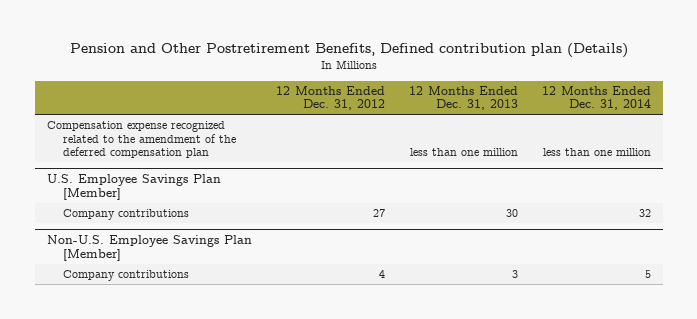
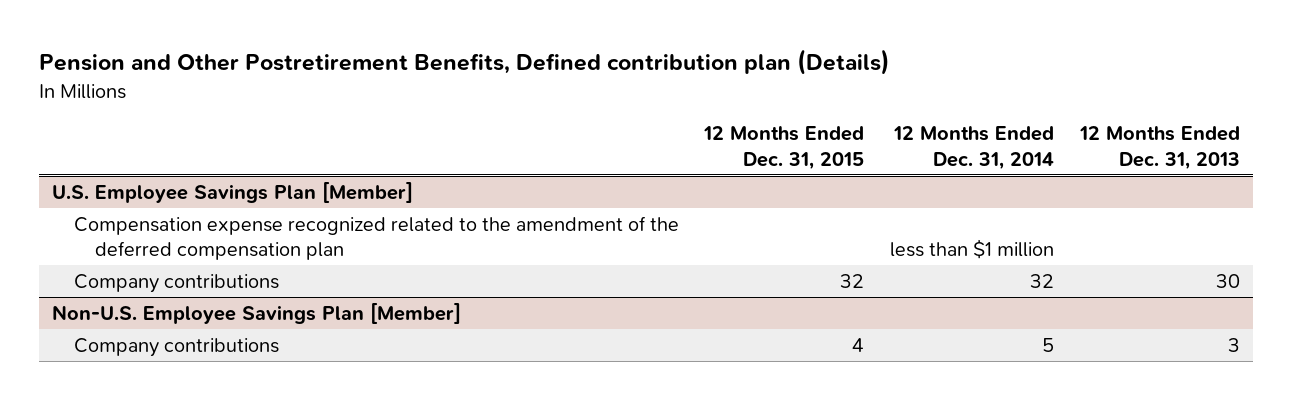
- | 12 Months Ended Dec. 31, 2012 | 12 Months Ended Dec. 31, 2013 | 12 Months Ended Dec. 31, 2014
+ | 12 Months Ended Dec. 31, 2015 | 12 Months Ended Dec. 31, 2014 | 12 Months Ended Dec. 31, 2013
- Compensation expense recognized related to the amendment of the deferred compensation plan | | less than one million | less than one million
@ U.S. Employee Savings Plan [Member]
+ Compensation expense recognized related to the amendment of the deferred compensation plan | | less than $1 million |

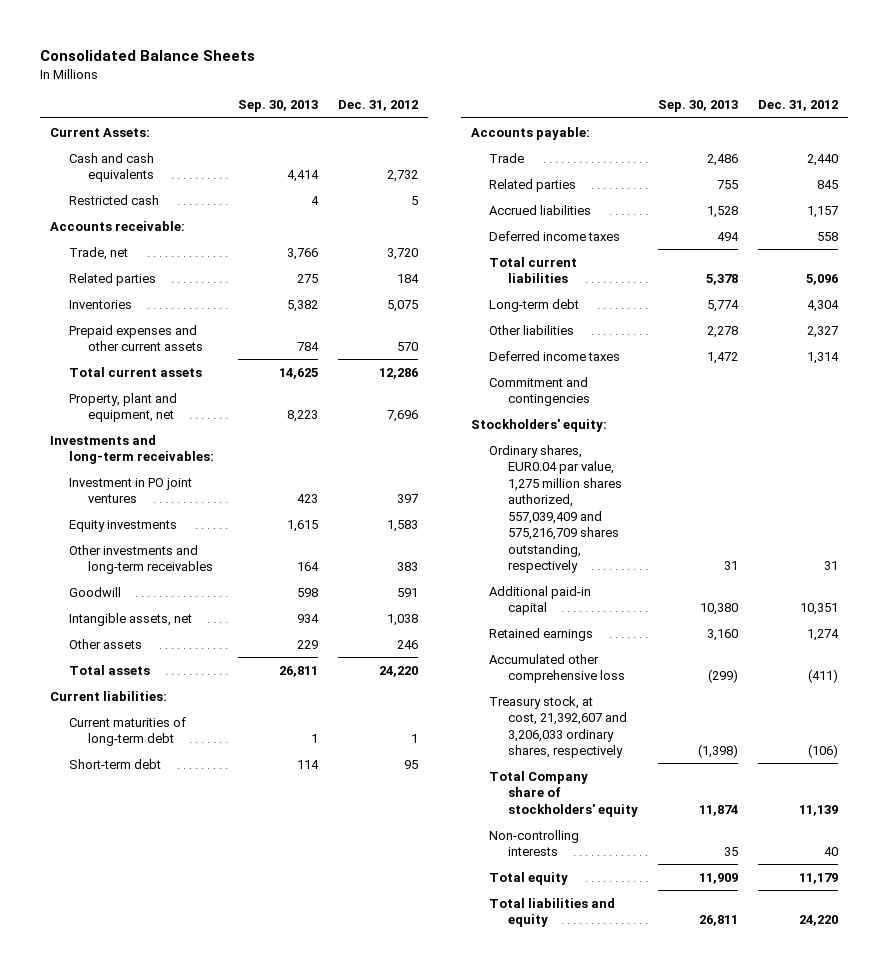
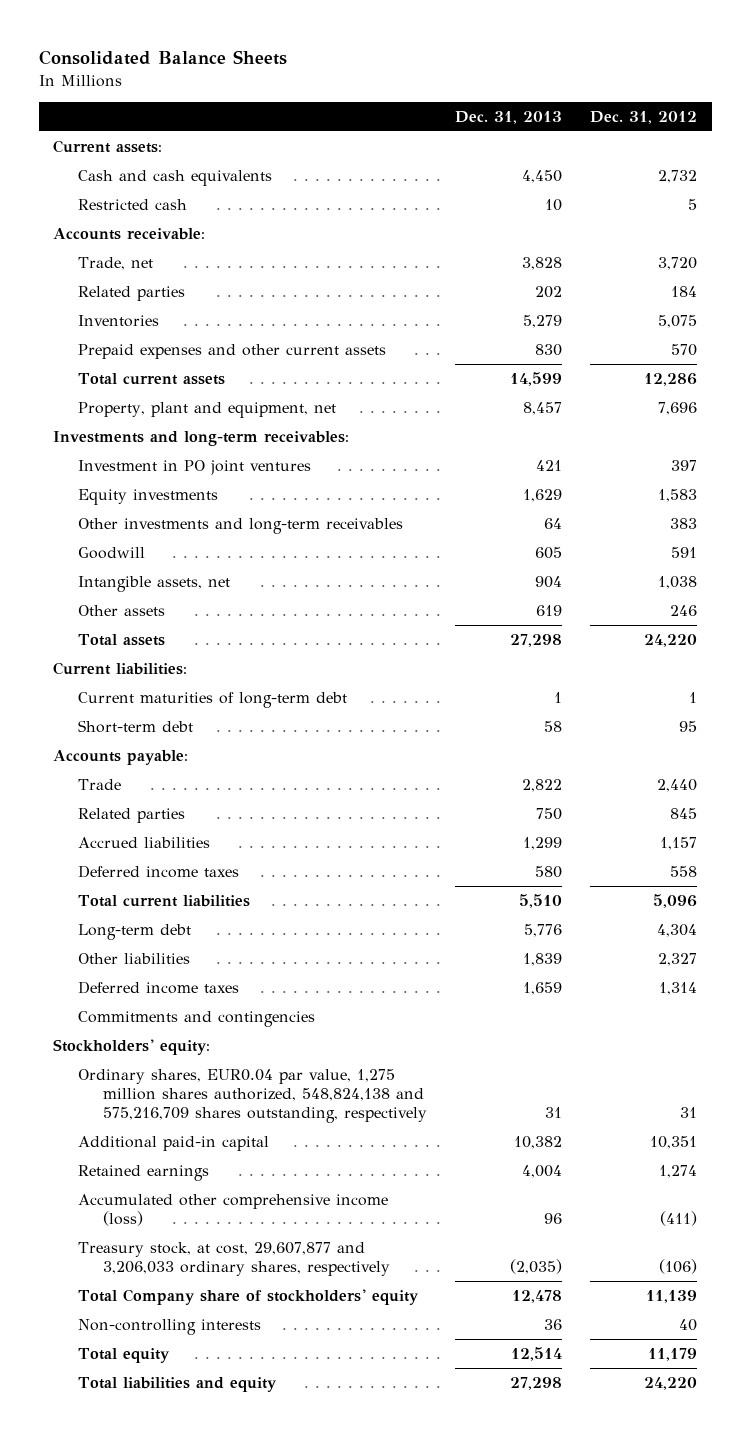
- | Sep. 30, 2013 | Dec. 31, 2012
+ | Dec. 31, 2013 | Dec. 31, 2012
- Current Assets:
+ Current assets:
- Commitment and contingencies
+ Commitments and contingencies
- Ordinary shares, EUR0.04 par value, 1,275 million shares authorized, 557,039,409 and 575,216,709 shares outstanding, respectively | 31 | 31
+ Ordinary shares, EUR0.04 par value, 1,275 million shares authorized, 548,824,138 and 575,216,709 shares outstanding, respectively | 31 | 31
- Accumulated other comprehensive loss | (299) | (411)
- Treasury stock, at cost, 21,392,607 and 3,206,033 ordinary shares, respectively | (1,398) | (106)
+ Accumulated other comprehensive income (loss) | 96 | (411)
+ Treasury stock, at cost, 29,607,877 and 3,206,033 ordinary shares, respectively | (2,035) | (106)

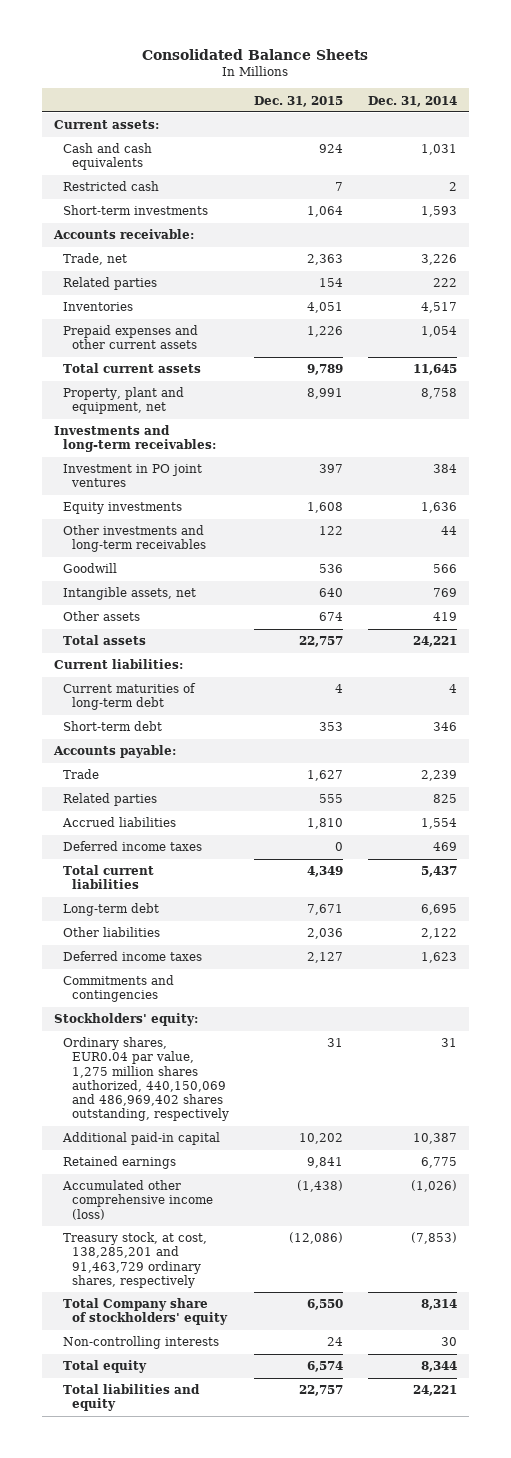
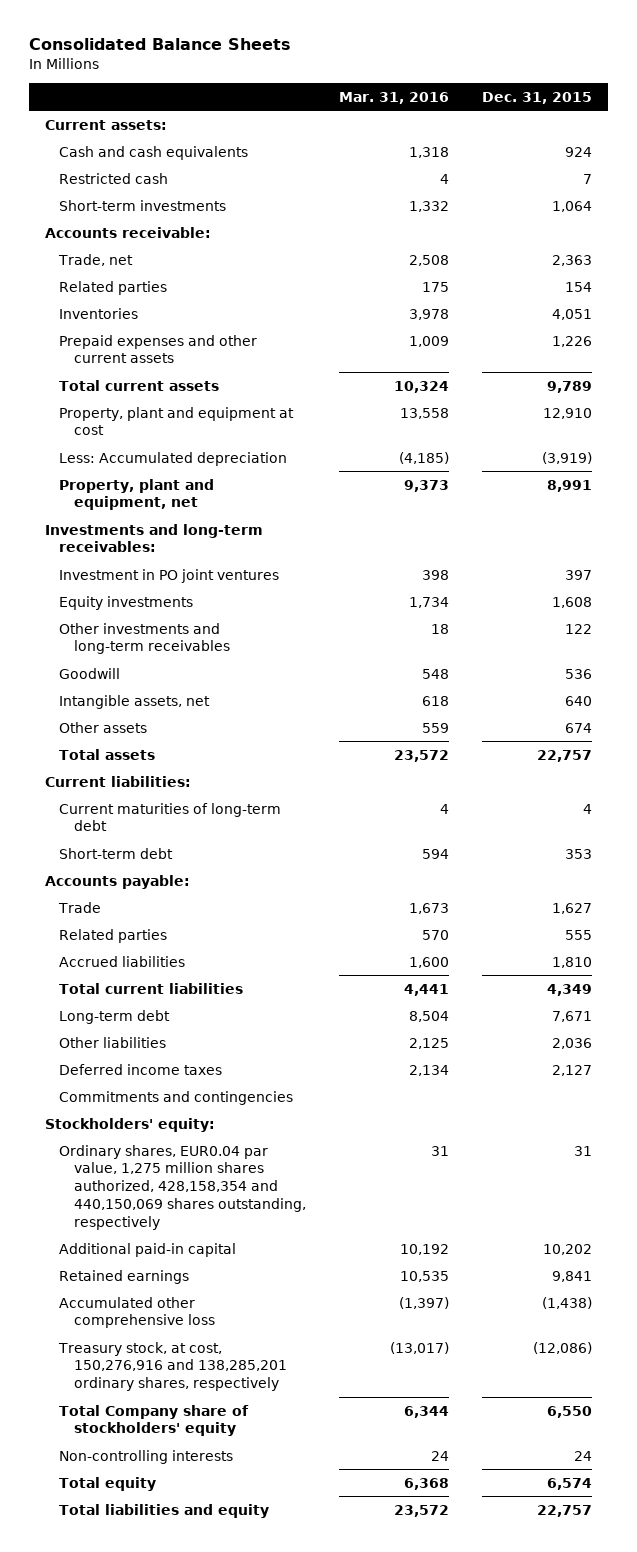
- | Dec. 31, 2015 | Dec. 31, 2014
+ | Mar. 31, 2016 | Dec. 31, 2015
+ Property, plant and equipment at cost | 13,558 | 12,910
+ Less: Accumulated depreciation | (4,185) | (3,919)
- Deferred income taxes | 0 | 469
- Ordinary shares, EUR0.04 par value, 1,275 million shares authorized, 440,150,069 and 486,969,402 shares outstanding, respectively | 31 | 31
+ Ordinary shares, EUR0.04 par value, 1,275 million shares authorized, 428,158,354 and 440,150,069 shares outstanding, respectively | 31 | 31
- Accumulated other comprehensive income (loss) | (1,438) | (1,026)
- Treasury stock, at cost, 138,285,201 and 91,463,729 ordinary shares, respectively | (12,086) | (7,853)
+ Accumulated other comprehensive loss | (1,397) | (1,438)
+ Treasury stock, at cost, 150,276,916 and 138,285,201 ordinary shares, respectively | (13,017) | (12,086)

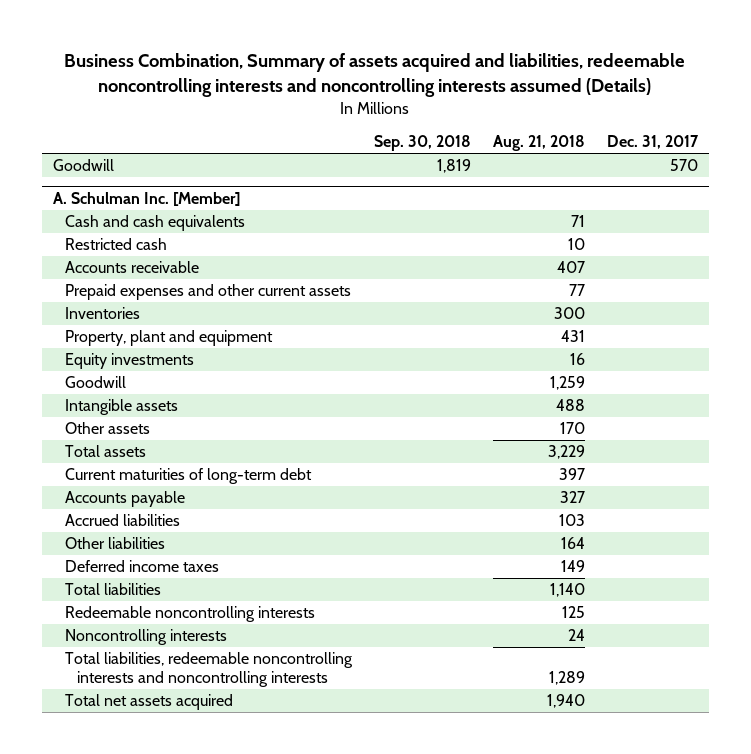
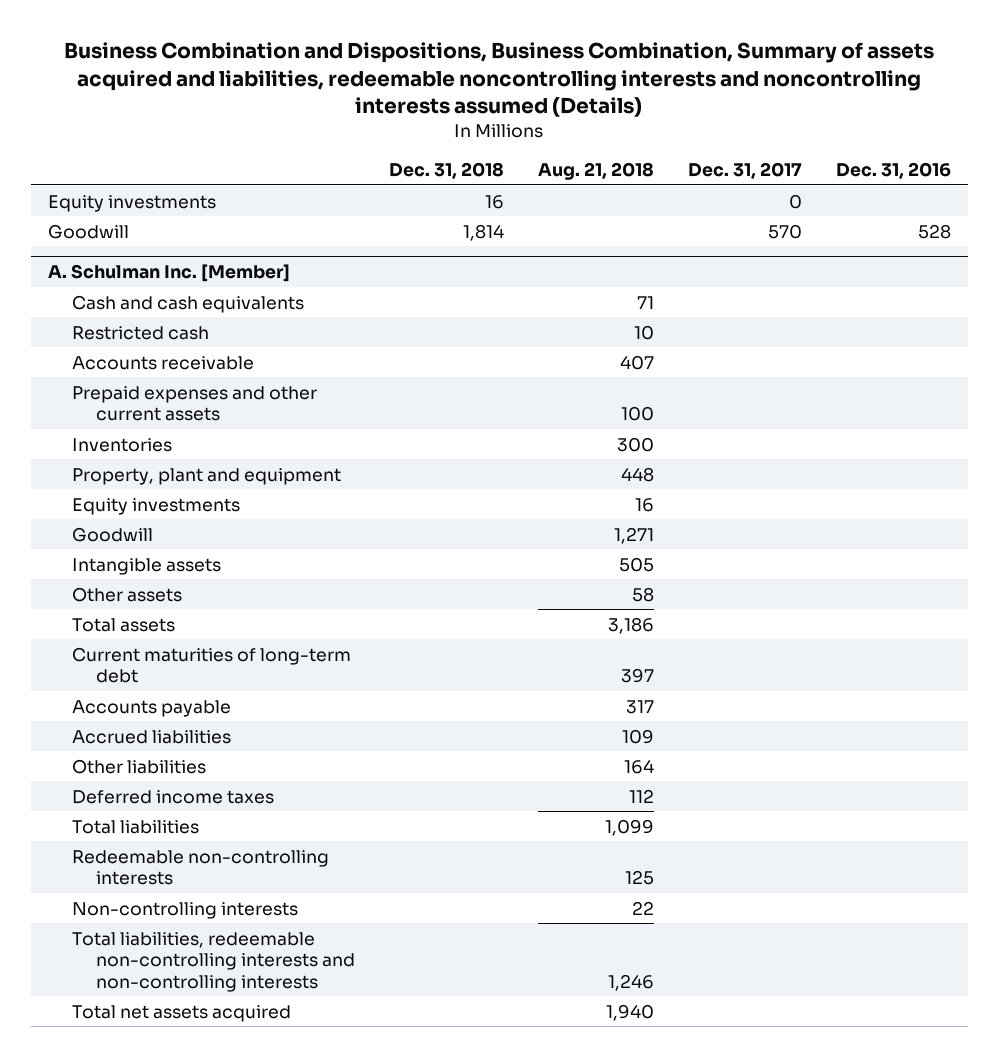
- Business Combination, Summary of assets acquired and liabilities, redeemable noncontrolling interests and noncontrolling interests assumed (Details)
+ Business Combination and Dispositions, Business Combination, Summary of assets acquired and liabilities, redeemable noncontrolling interests and noncontrolling interests assumed (Details)
- | Sep. 30, 2018 | Aug. 21, 2018 | Dec. 31, 2017
+ | Dec. 31, 2018 | Aug. 21, 2018 | Dec. 31, 2017 | Dec. 31, 2016
+ Equity investments | 16 | | 0 |
@ A. Schulman Inc. [Member]
- Prepaid expenses and other current assets | | 77 |
+ Prepaid expenses and other current assets | | 100 | |
- Property, plant and equipment | | 431 |
+ Property, plant and equipment | | 448 | |
- Goodwill | | 1,259 |
- Intangible assets | | 488 |
- Other assets | | 170 |
- Total assets | | 3,229 |
+ Goodwill | | 1,271 | |
+ Intangible assets | | 505 | |
+ Other assets | | 58 | |
+ Total assets | | 3,186 | |
- Accounts payable | | 327 |
- Accrued liabilities | | 103 |
+ Accounts payable | | 317 | |
+ Accrued liabilities | | 109 | |
- Deferred income taxes | | 149 |
- Total liabilities | | 1,140 |
- Redeemable noncontrolling interests | | 125 |
- Noncontrolling interests | | 24 |
- Total liabilities, redeemable noncontrolling interests and noncontrolling interests | | 1,289 |
+ Deferred income taxes | | 112 | |
+ Total liabilities | | 1,099 | |
+ Redeemable non-controlling interests | | 125 | |
+ Non-controlling interests | | 22 | |
+ Total liabilities, redeemable non-controlling interests and non-controlling interests | | 1,246 | |

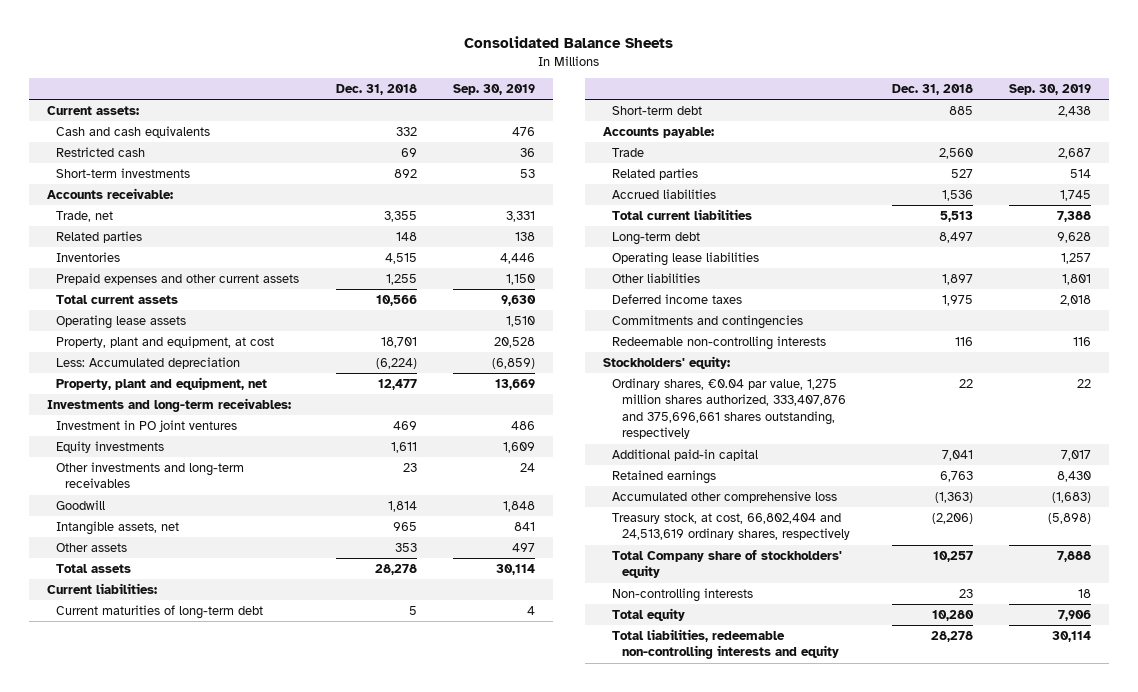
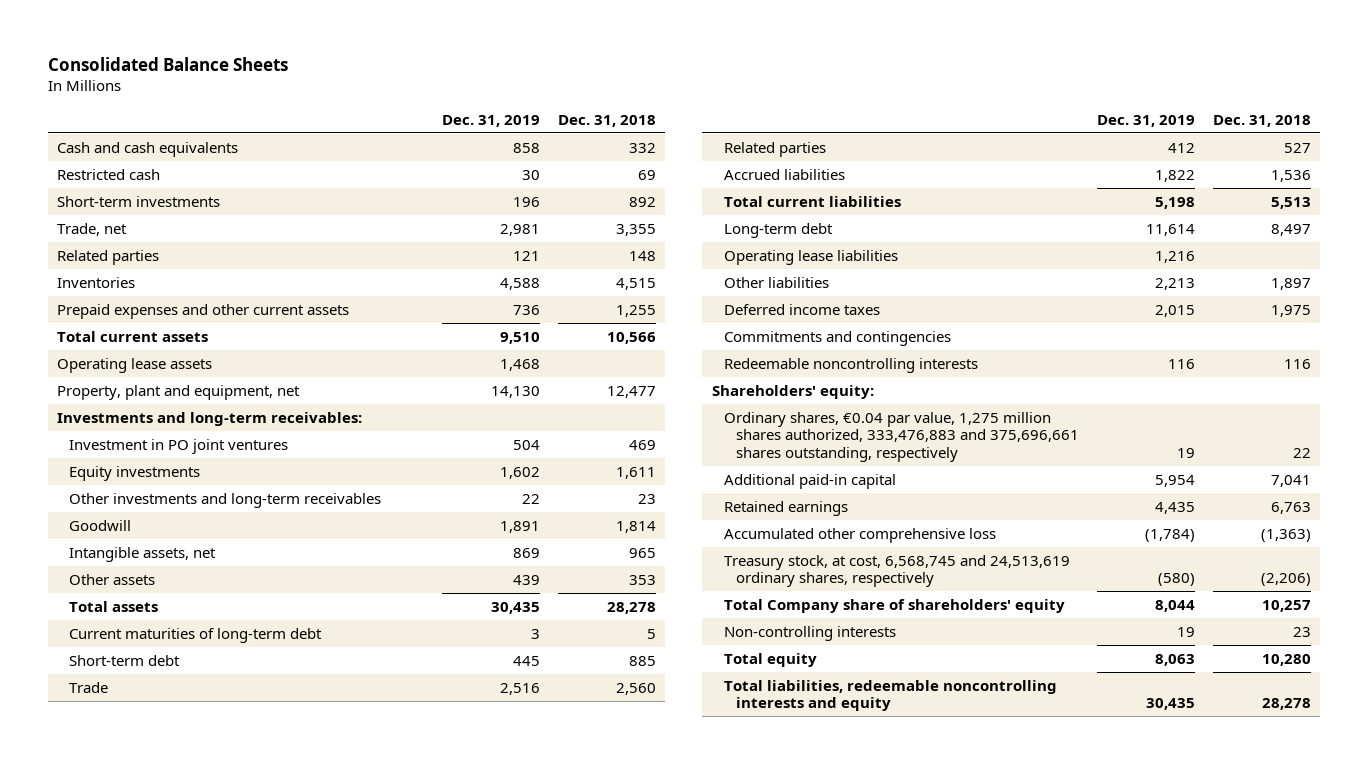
- | Dec. 31, 2018 | Sep. 30, 2019
+ | Dec. 31, 2019 | Dec. 31, 2018
- Current assets:
- Accounts receivable:
- Property, plant and equipment, at cost | 18,701 | 20,528
- Less: Accumulated depreciation | (6,224) | (6,859)
- Current liabilities:
- Accounts payable:
- Redeemable non-controlling interests | 116 | 116
- Stockholders' equity:
- Ordinary shares, €0.04 par value, 1,275 million shares authorized, 333,407,876 and 375,696,661 shares outstanding, respectively | 22 | 22
+ Redeemable noncontrolling interests | 116 | 116
+ Shareholders' equity:
+ Ordinary shares, €0.04 par value, 1,275 million shares authorized, 333,476,883 and 375,696,661 shares outstanding, respectively | 19 | 22
- Treasury stock, at cost, 66,802,404 and 24,513,619 ordinary shares, respectively | (2,206) | (5,898)
- Total Company share of stockholders' equity | 10,257 | 7,888
+ Treasury stock, at cost, 6,568,745 and 24,513,619 ordinary shares, respectively | (580) | (2,206)
+ Total Company share of shareholders' equity | 8,044 | 10,257
- Total liabilities, redeemable non-controlling interests and equity | 28,278 | 30,114
+ Total liabilities, redeemable noncontrolling interests and equity | 30,435 | 28,278

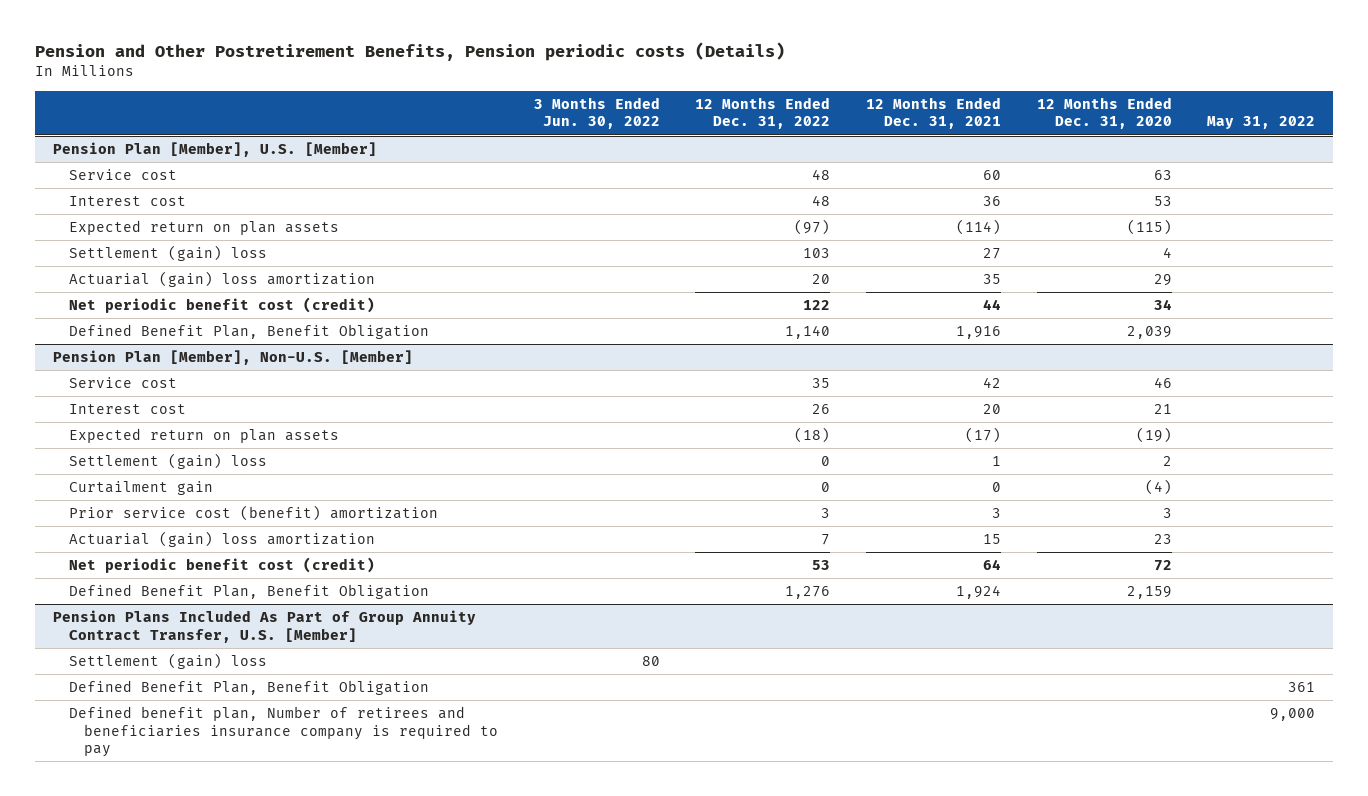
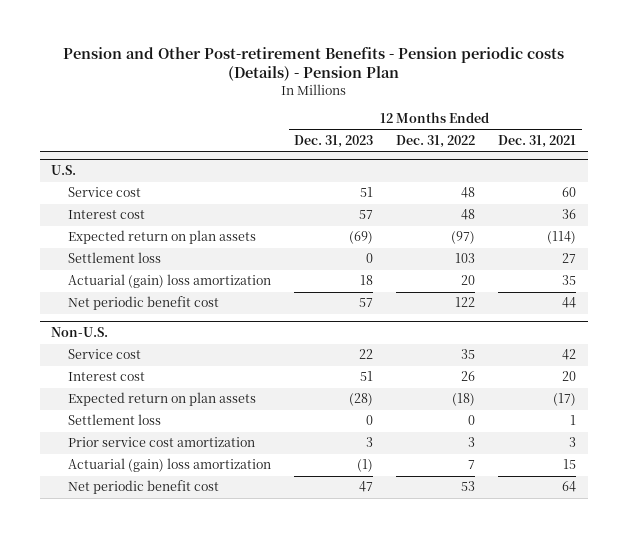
- Pension and Other Postretirement Benefits, Pension periodic costs (Details)
+ Pension and Other Post-retirement Benefits - Pension periodic costs (Details) - Pension Plan
- | 3 Months Ended Jun. 30, 2022 | 12 Months Ended Dec. 31, 2022 | 12 Months Ended Dec. 31, 2021 | 12 Months Ended Dec. 31, 2020 | May 31, 2022
+ | 12 Months Ended Dec. 31, 2023 | 12 Months Ended Dec. 31, 2022 | 12 Months Ended Dec. 31, 2021
- Pension Plan [Member], U.S. [Member]
+ U.S.
- Settlement (gain) loss | | 103 | 27 | 4 |
+ Settlement loss | 0 | 103 | 27
- Net periodic benefit cost (credit) | | 122 | 44 | 34 |
- Defined Benefit Plan, Benefit Obligation | | 1,140 | 1,916 | 2,039 |
- Pension Plan [Member], Non-U.S. [Member]
+ Net periodic benefit cost | 57 | 122 | 44
+ Non-U.S.
- Settlement (gain) loss | | 0 | 1 | 2 |
- Curtailment gain | | 0 | 0 | (4) |
- Prior service cost (benefit) amortization | | 3 | 3 | 3 |
+ Settlement loss | 0 | 0 | 1
+ Prior service cost amortization | 3 | 3 | 3
- Net periodic benefit cost (credit) | | 53 | 64 | 72 |
- Defined Benefit Plan, Benefit Obligation | | 1,276 | 1,924 | 2,159 |
- Pension Plans Included As Part of Group Annuity Contract Transfer, U.S. [Member]
- Settlement (gain) loss | 80 | | | |
- Defined Benefit Plan, Benefit Obligation | | | | | 361
- Defined benefit plan, Number of retirees and beneficiaries insurance company is required to pay | | | | | 9,000
+ Net periodic benefit cost | 47 | 53 | 64

